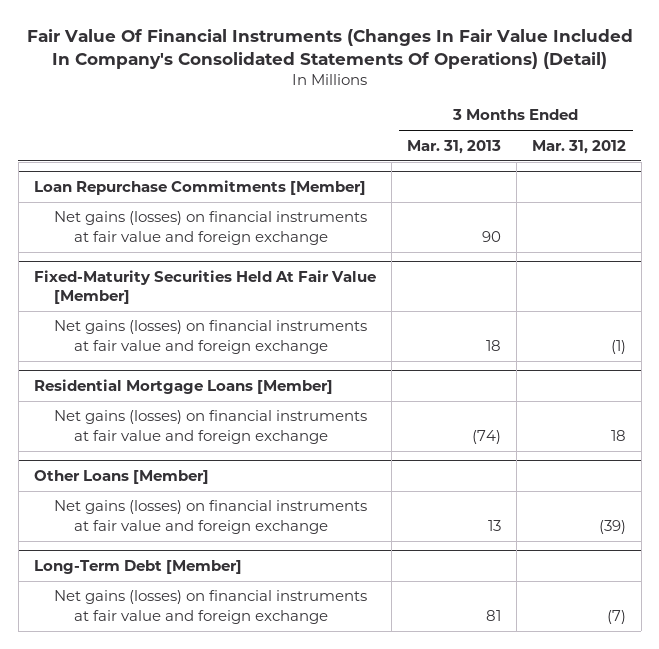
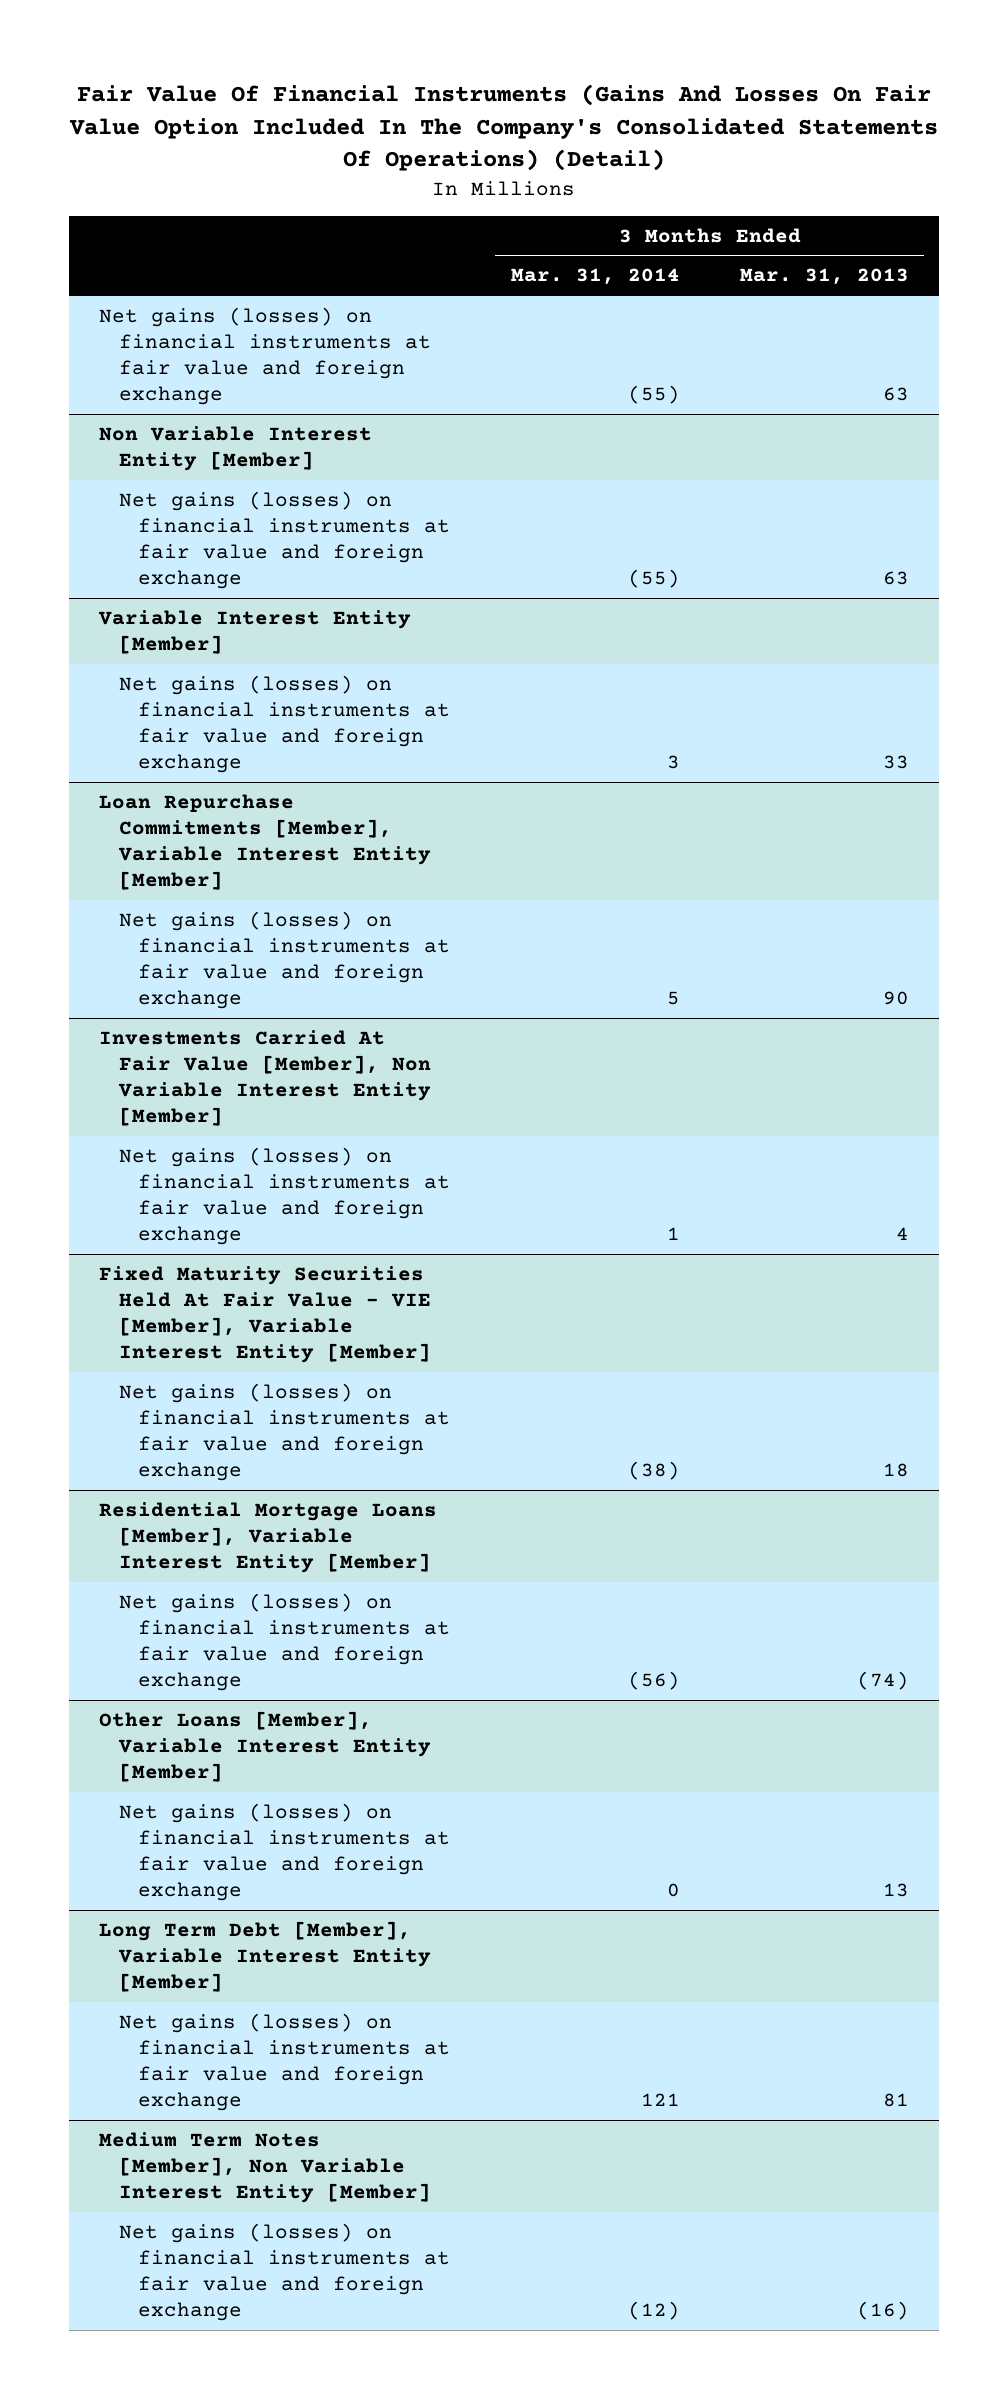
- Fair Value Of Financial Instruments (Changes In Fair Value Included In Company's Consolidated Statements Of Operations) (Detail)
+ Fair Value Of Financial Instruments (Gains And Losses On Fair Value Option Included In The Company's Consolidated Statements Of Operations) (Detail)
- | 3 Months Ended Mar. 31, 2013 | 3 Months Ended Mar. 31, 2012
+ | 3 Months Ended Mar. 31, 2014 | 3 Months Ended Mar. 31, 2013
- Loan Repurchase Commitments [Member]
+ Net gains (losses) on financial instruments at fair value and foreign exchange | (55) | 63
+ Non Variable Interest Entity [Member]
+ Net gains (losses) on financial instruments at fair value and foreign exchange | (55) | 63
+ Variable Interest Entity [Member]
+ Net gains (losses) on financial instruments at fair value and foreign exchange | 3 | 33
+ Loan Repurchase Commitments [Member], Variable Interest Entity [Member]
- Fixed-Maturity Securities Held At Fair Value [Member]
+ Investments Carried At Fair Value [Member], Non Variable Interest Entity [Member]
+ Net gains (losses) on financial instruments at fair value and foreign exchange | 1 | 4
+ Fixed Maturity Securities Held At Fair Value - VIE [Member], Variable Interest Entity [Member]
- Residential Mortgage Loans [Member]
+ Residential Mortgage Loans [Member], Variable Interest Entity [Member]
- Other Loans [Member]
+ Other Loans [Member], Variable Interest Entity [Member]
- Long-Term Debt [Member]
+ Long Term Debt [Member], Variable Interest Entity [Member]
+ Medium Term Notes [Member], Non Variable Interest Entity [Member]
+ Net gains (losses) on financial instruments at fair value and foreign exchange | (12) | (16)

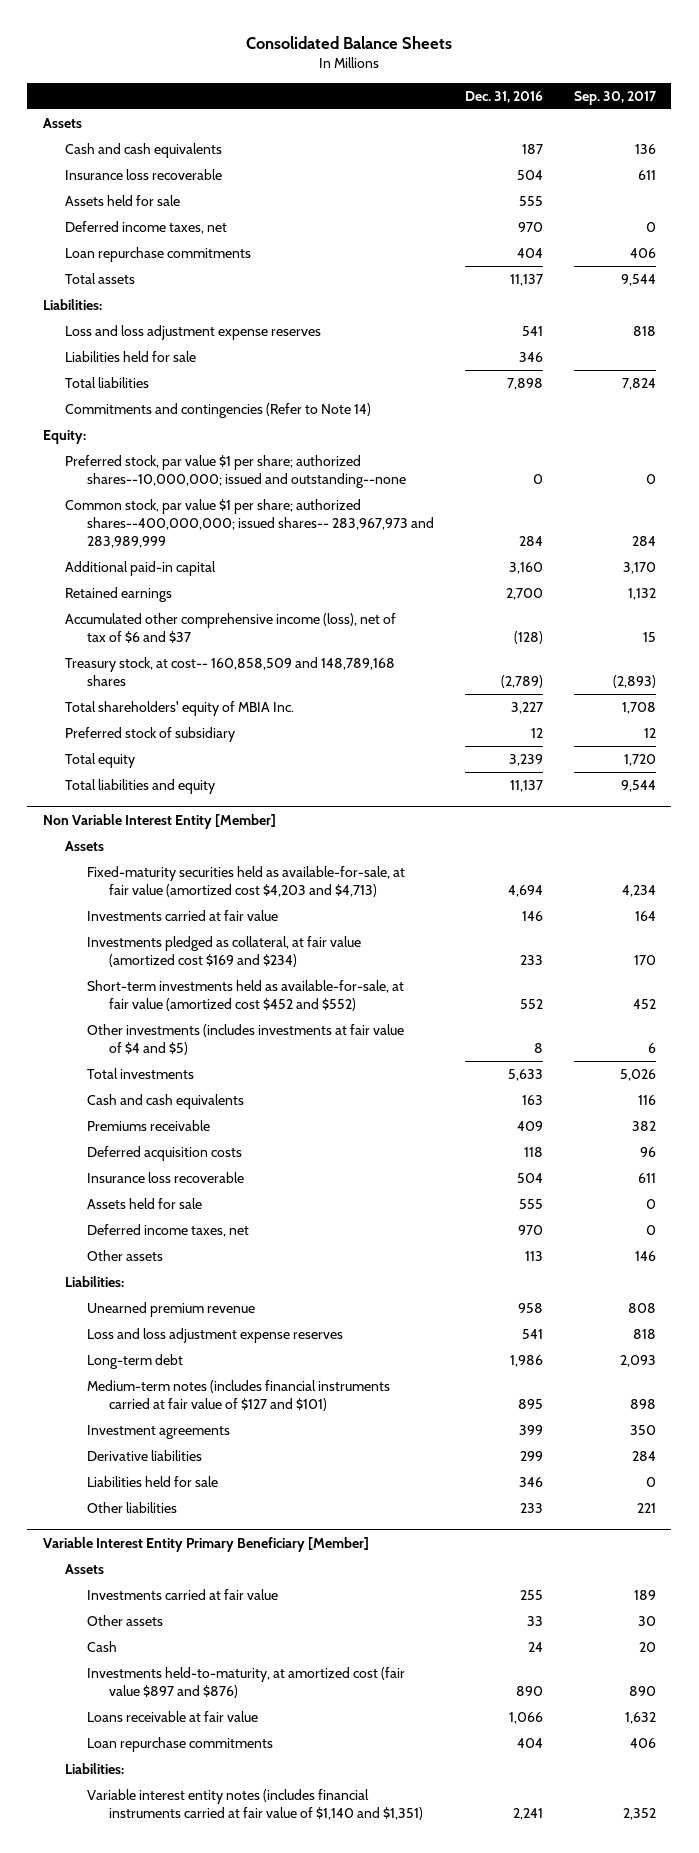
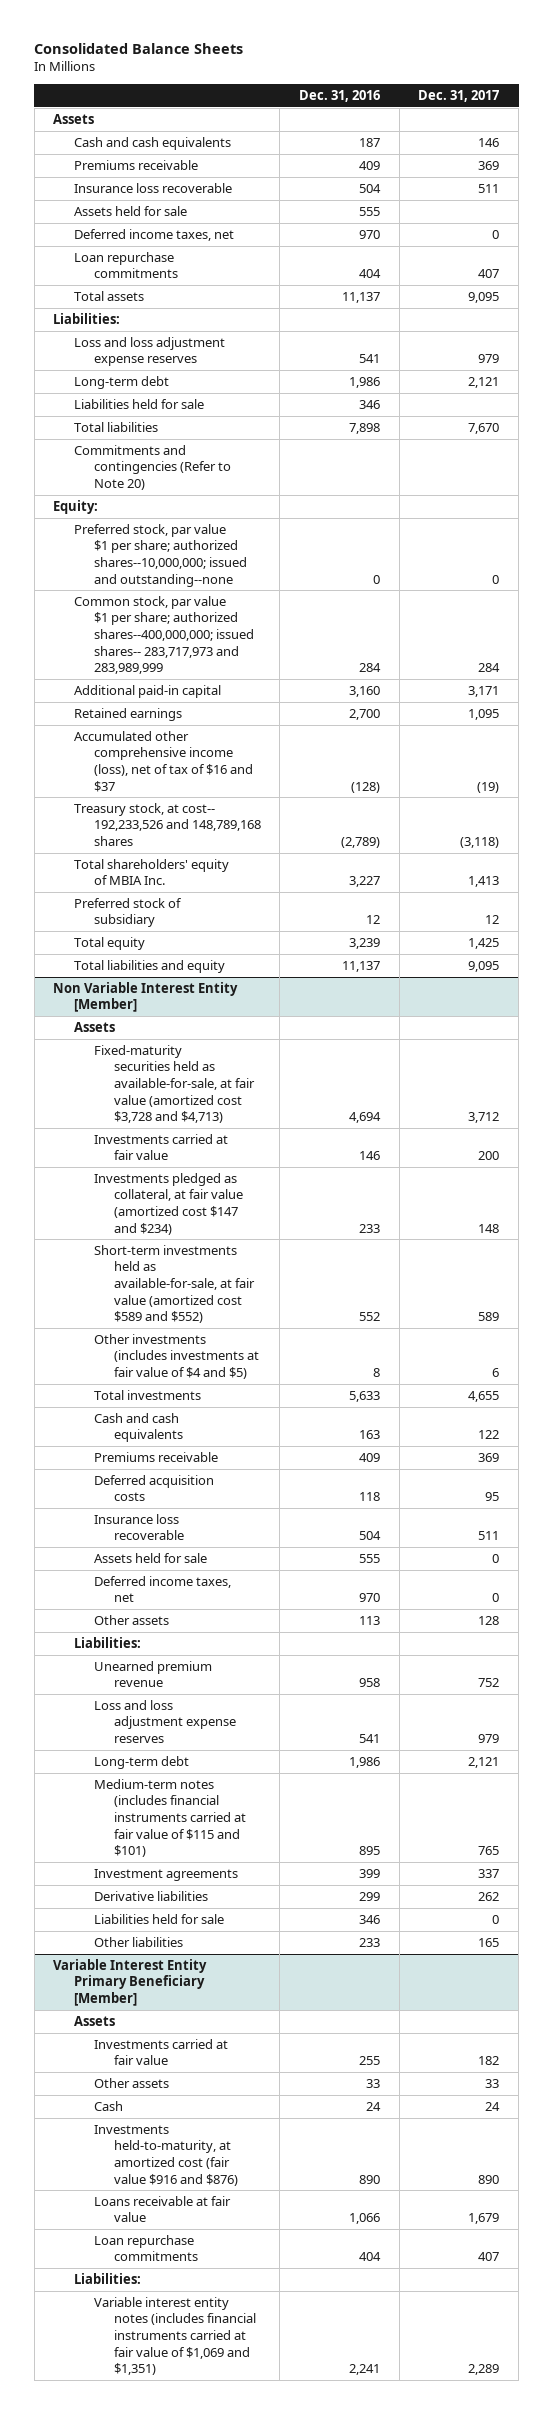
- | Dec. 31, 2016 | Sep. 30, 2017
+ | Dec. 31, 2016 | Dec. 31, 2017
+ Premiums receivable | 409 | 369
+ Long-term debt | 1,986 | 2,121
- Commitments and contingencies (Refer to Note 14)
+ Commitments and contingencies (Refer to Note 20)
- Common stock, par value $1 per share; authorized shares--400,000,000; issued shares-- 283,967,973 and 283,989,999 | 284 | 284
+ Common stock, par value $1 per share; authorized shares--400,000,000; issued shares-- 283,717,973 and 283,989,999 | 284 | 284
- Accumulated other comprehensive income (loss), net of tax of $6 and $37 | (128) | 15
- Treasury stock, at cost-- 160,858,509 and 148,789,168 shares | (2,789) | (2,893)
+ Accumulated other comprehensive income (loss), net of tax of $16 and $37 | (128) | (19)
+ Treasury stock, at cost-- 192,233,526 and 148,789,168 shares | (2,789) | (3,118)
@ Non Variable Interest Entity [Member]
- Fixed-maturity securities held as available-for-sale, at fair value (amortized cost $4,203 and $4,713) | 4,694 | 4,234
+ Fixed-maturity securities held as available-for-sale, at fair value (amortized cost $3,728 and $4,713) | 4,694 | 3,712
- Investments pledged as collateral, at fair value (amortized cost $169 and $234) | 233 | 170
- Short-term investments held as available-for-sale, at fair value (amortized cost $452 and $552) | 552 | 452
+ Investments pledged as collateral, at fair value (amortized cost $147 and $234) | 233 | 148
+ Short-term investments held as available-for-sale, at fair value (amortized cost $589 and $552) | 552 | 589
- Medium-term notes (includes financial instruments carried at fair value of $127 and $101) | 895 | 898
+ Medium-term notes (includes financial instruments carried at fair value of $115 and $101) | 895 | 765
@ Variable Interest Entity Primary Beneficiary [Member]
- Investments held-to-maturity, at amortized cost (fair value $897 and $876) | 890 | 890
+ Investments held-to-maturity, at amortized cost (fair value $916 and $876) | 890 | 890
- Variable interest entity notes (includes financial instruments carried at fair value of $1,140 and $1,351) | 2,241 | 2,352
+ Variable interest entity notes (includes financial instruments carried at fair value of $1,069 and $1,351) | 2,241 | 2,289

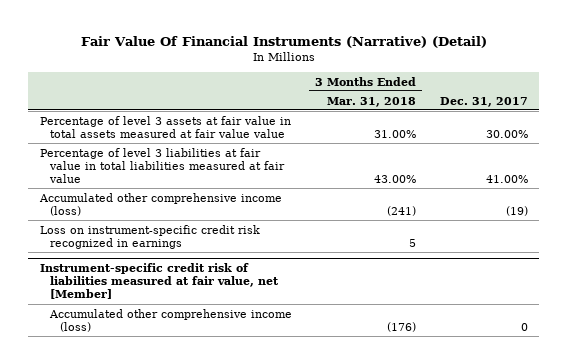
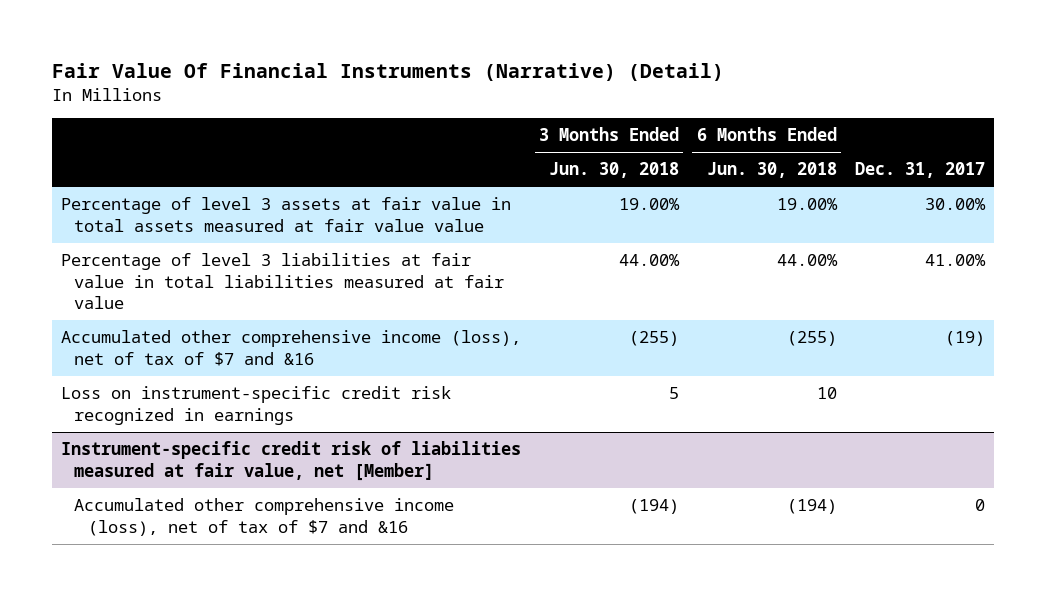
- | 3 Months Ended Mar. 31, 2018 | Dec. 31, 2017
+ | 3 Months Ended Jun. 30, 2018 | 6 Months Ended Jun. 30, 2018 | Dec. 31, 2017
- Accumulated other comprehensive income (loss) | (241) | (19)
+ Accumulated other comprehensive income (loss), net of tax of $7 and &16 | (255) | (255) | (19)
@ Instrument-specific credit risk of liabilities measured at fair value, net [Member]
- Accumulated other comprehensive income (loss) | (176) | 0
+ Accumulated other comprehensive income (loss), net of tax of $7 and &16 | (194) | (194) | 0

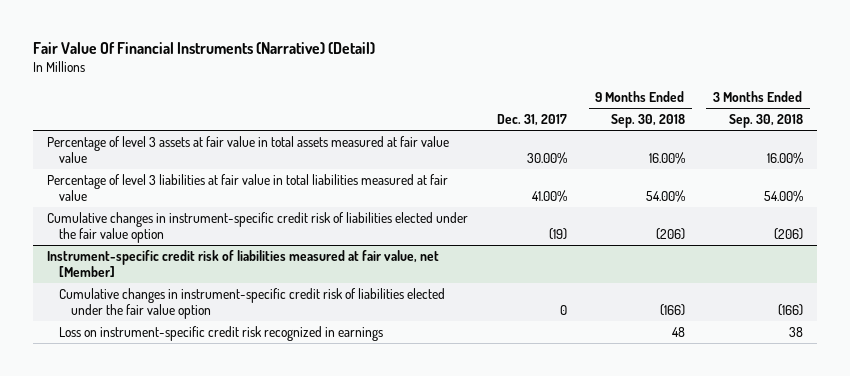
- | 3 Months Ended Jun. 30, 2018 | 6 Months Ended Jun. 30, 2018 | Dec. 31, 2017
+ | Dec. 31, 2017 | 9 Months Ended Sep. 30, 2018 | 3 Months Ended Sep. 30, 2018
- Accumulated other comprehensive income (loss), net of tax of $7 and &16 | (255) | (255) | (19)
- Loss on instrument-specific credit risk recognized in earnings | 5 | 10 |
+ Cumulative changes in instrument-specific credit risk of liabilities elected under the fair value option | (19) | (206) | (206)
@ Instrument-specific credit risk of liabilities measured at fair value, net [Member]
- Accumulated other comprehensive income (loss), net of tax of $7 and &16 | (194) | (194) | 0
+ Cumulative changes in instrument-specific credit risk of liabilities elected under the fair value option | 0 | (166) | (166)
+ Loss on instrument-specific credit risk recognized in earnings | | 48 | 38

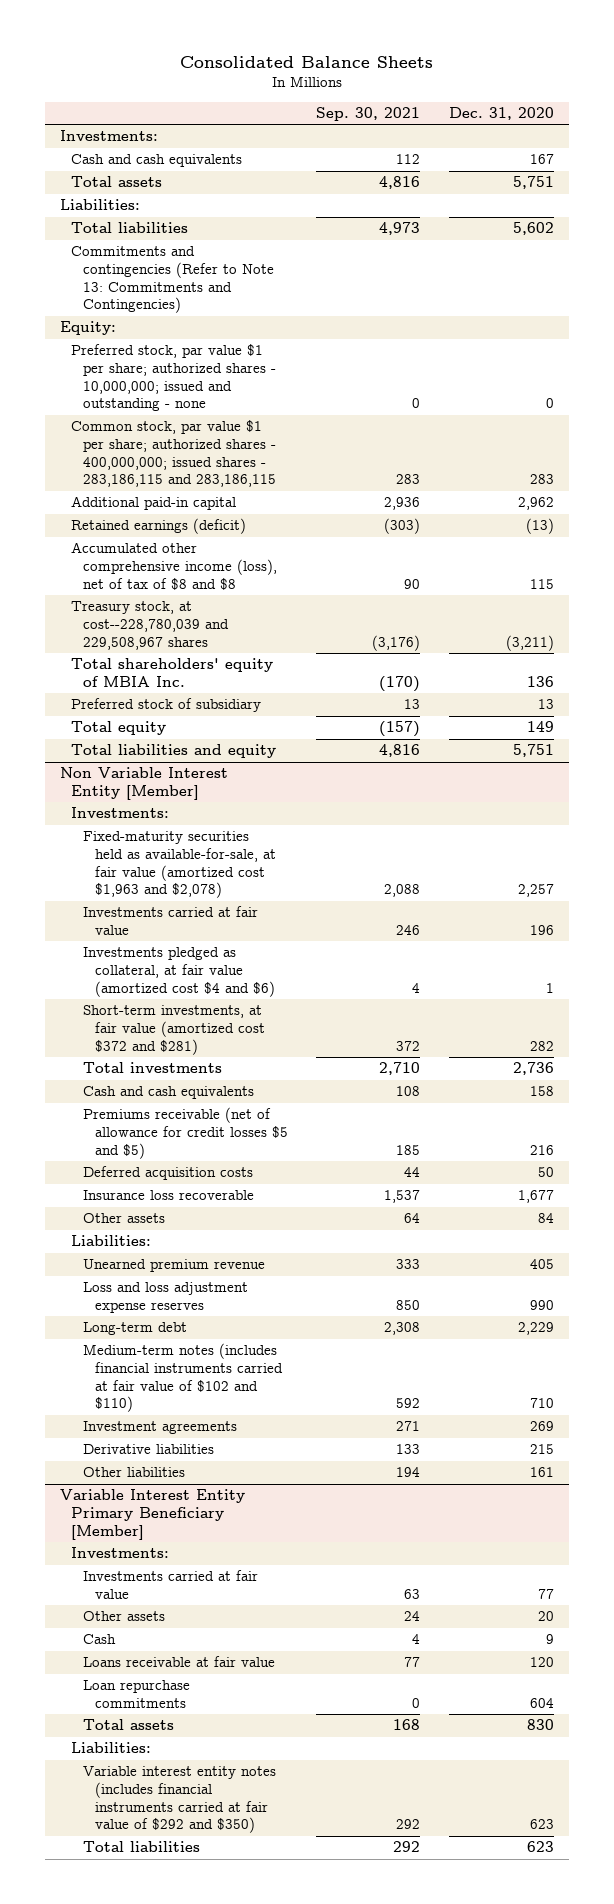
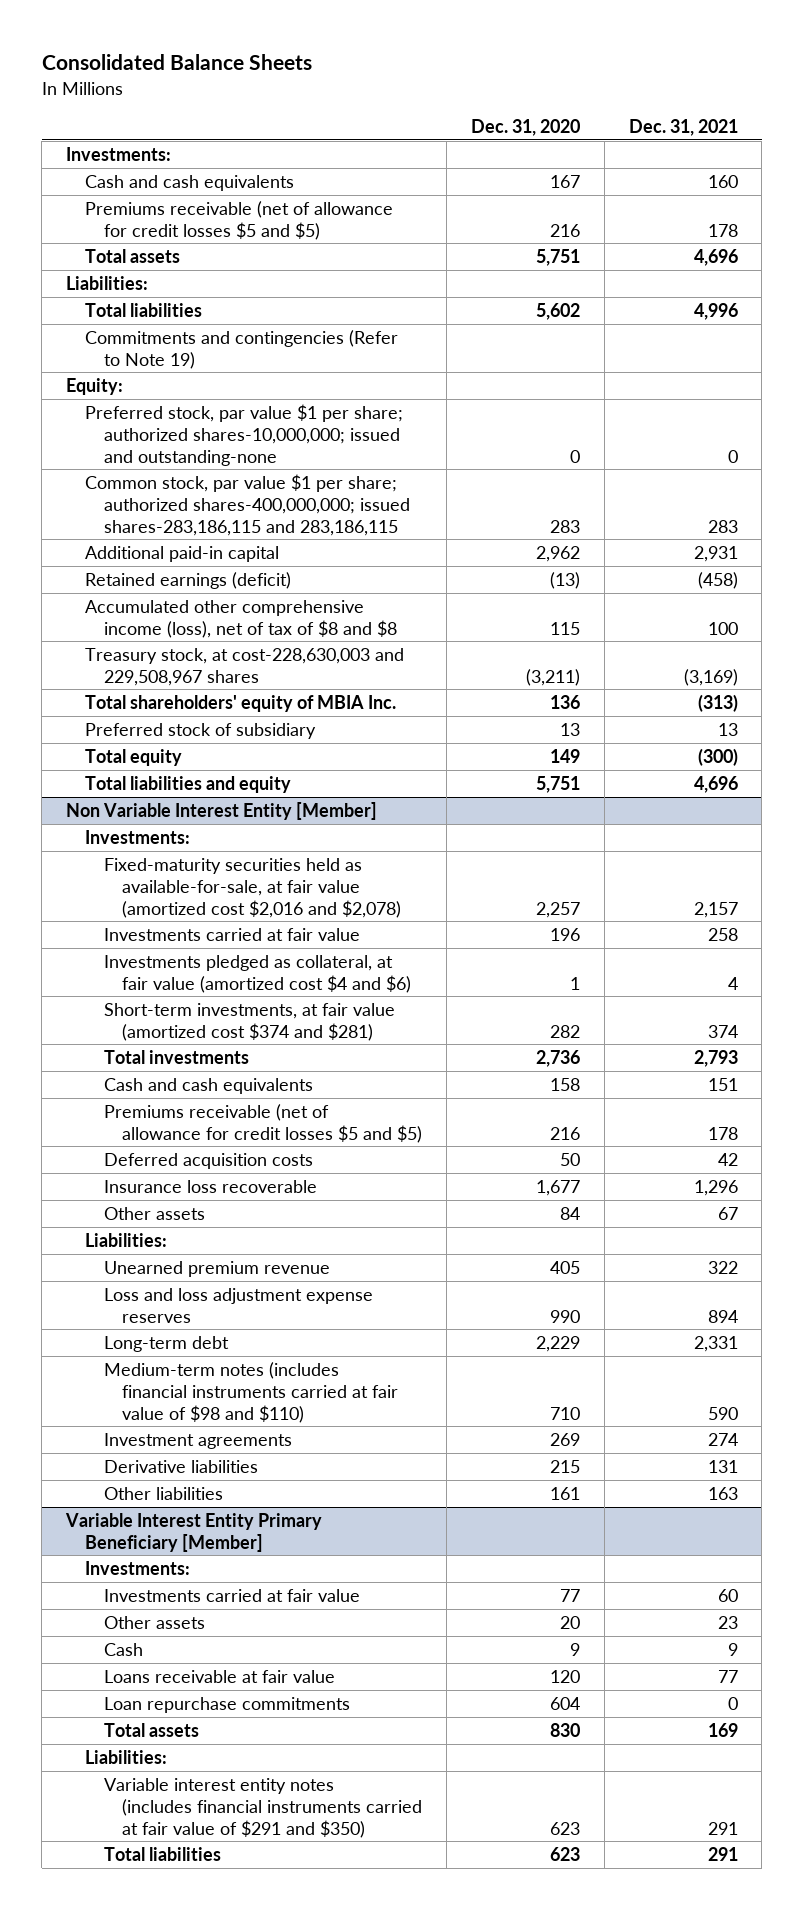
- | Sep. 30, 2021 | Dec. 31, 2020
+ | Dec. 31, 2020 | Dec. 31, 2021
+ Premiums receivable (net of allowance for credit losses $5 and $5) | 216 | 178
- Commitments and contingencies (Refer to Note 13: Commitments and Contingencies)
+ Commitments and contingencies (Refer to Note 19)
- Preferred stock, par value $1 per share; authorized shares - 10,000,000; issued and outstanding - none | 0 | 0
- Common stock, par value $1 per share; authorized shares - 400,000,000; issued shares - 283,186,115 and 283,186,115 | 283 | 283
+ Preferred stock, par value $1 per share; authorized shares-10,000,000; issued and outstanding-none | 0 | 0
+ Common stock, par value $1 per share; authorized shares-400,000,000; issued shares-283,186,115 and 283,186,115 | 283 | 283
- Treasury stock, at cost--228,780,039 and 229,508,967 shares | (3,176) | (3,211)
+ Treasury stock, at cost-228,630,003 and 229,508,967 shares | (3,211) | (3,169)
@ Non Variable Interest Entity [Member]
- Fixed-maturity securities held as available-for-sale, at fair value (amortized cost $1,963 and $2,078) | 2,088 | 2,257
+ Fixed-maturity securities held as available-for-sale, at fair value (amortized cost $2,016 and $2,078) | 2,257 | 2,157
- Short-term investments, at fair value (amortized cost $372 and $281) | 372 | 282
+ Short-term investments, at fair value (amortized cost $374 and $281) | 282 | 374
- Medium-term notes (includes financial instruments carried at fair value of $102 and $110) | 592 | 710
+ Medium-term notes (includes financial instruments carried at fair value of $98 and $110) | 710 | 590
@ Variable Interest Entity Primary Beneficiary [Member]
- Variable interest entity notes (includes financial instruments carried at fair value of $292 and $350) | 292 | 623
+ Variable interest entity notes (includes financial instruments carried at fair value of $291 and $350) | 623 | 291

